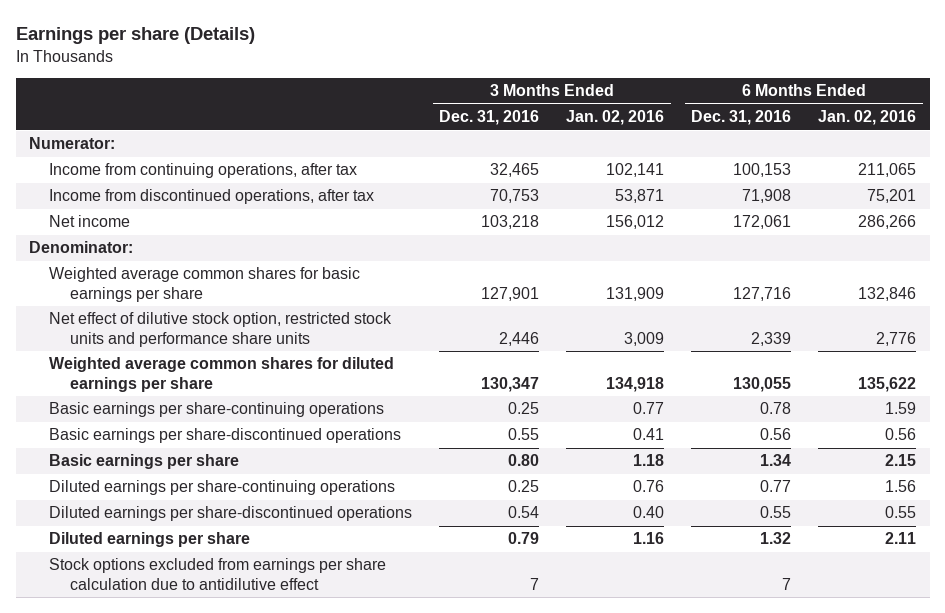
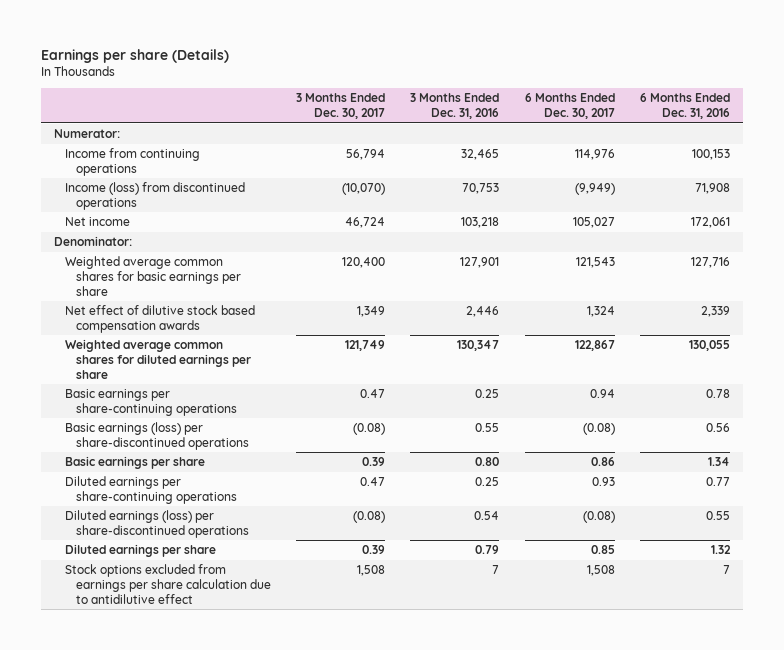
- | 3 Months Ended Dec. 31, 2016 | 3 Months Ended Jan. 02, 2016 | 6 Months Ended Dec. 31, 2016 | 6 Months Ended Jan. 02, 2016
+ | 3 Months Ended Dec. 30, 2017 | 3 Months Ended Dec. 31, 2016 | 6 Months Ended Dec. 30, 2017 | 6 Months Ended Dec. 31, 2016
- Income from continuing operations, after tax | 32,465 | 102,141 | 100,153 | 211,065
- Income from discontinued operations, after tax | 70,753 | 53,871 | 71,908 | 75,201
+ Income from continuing operations | 56,794 | 32,465 | 114,976 | 100,153
+ Income (loss) from discontinued operations | (10,070) | 70,753 | (9,949) | 71,908
- Net effect of dilutive stock option, restricted stock units and performance share units | 2,446 | 3,009 | 2,339 | 2,776
+ Net effect of dilutive stock based compensation awards | 1,349 | 2,446 | 1,324 | 2,339
- Basic earnings per share-discontinued operations | 0.55 | 0.41 | 0.56 | 0.56
+ Basic earnings (loss) per share-discontinued operations | (0.08) | 0.55 | (0.08) | 0.56
- Diluted earnings per share-discontinued operations | 0.54 | 0.40 | 0.55 | 0.55
+ Diluted earnings (loss) per share-discontinued operations | (0.08) | 0.54 | (0.08) | 0.55

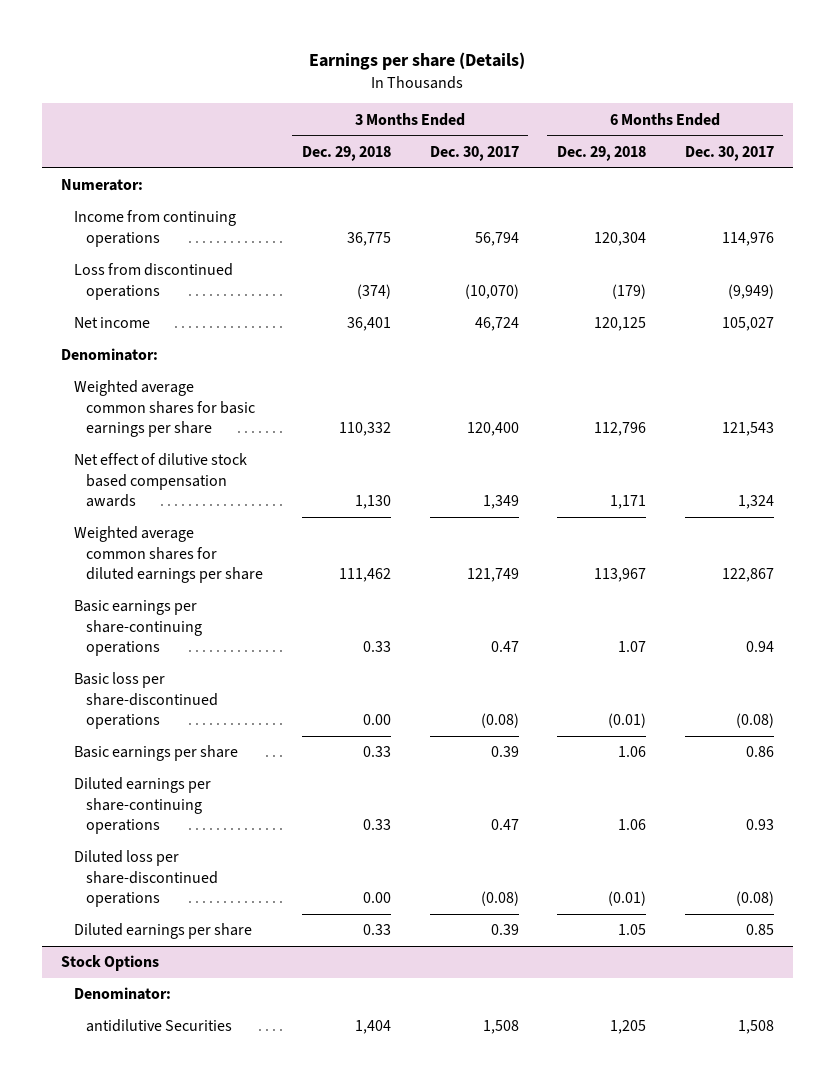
- | 3 Months Ended Dec. 30, 2017 | 3 Months Ended Dec. 31, 2016 | 6 Months Ended Dec. 30, 2017 | 6 Months Ended Dec. 31, 2016
+ | 3 Months Ended Dec. 29, 2018 | 3 Months Ended Dec. 30, 2017 | 6 Months Ended Dec. 29, 2018 | 6 Months Ended Dec. 30, 2017
- Income (loss) from discontinued operations | (10,070) | 70,753 | (9,949) | 71,908
+ Loss from discontinued operations | (374) | (10,070) | (179) | (9,949)
- Basic earnings (loss) per share-discontinued operations | (0.08) | 0.55 | (0.08) | 0.56
+ Basic loss per share-discontinued operations | 0.00 | (0.08) | (0.01) | (0.08)
- Diluted earnings (loss) per share-discontinued operations | (0.08) | 0.54 | (0.08) | 0.55
+ Diluted loss per share-discontinued operations | 0.00 | (0.08) | (0.01) | (0.08)
- Stock options excluded from earnings per share calculation due to antidilutive effect | 1,508 | 7 | 1,508 | 7
+ Stock Options
+ Denominator:
+ antidilutive Securities | 1,404 | 1,508 | 1,205 | 1,508

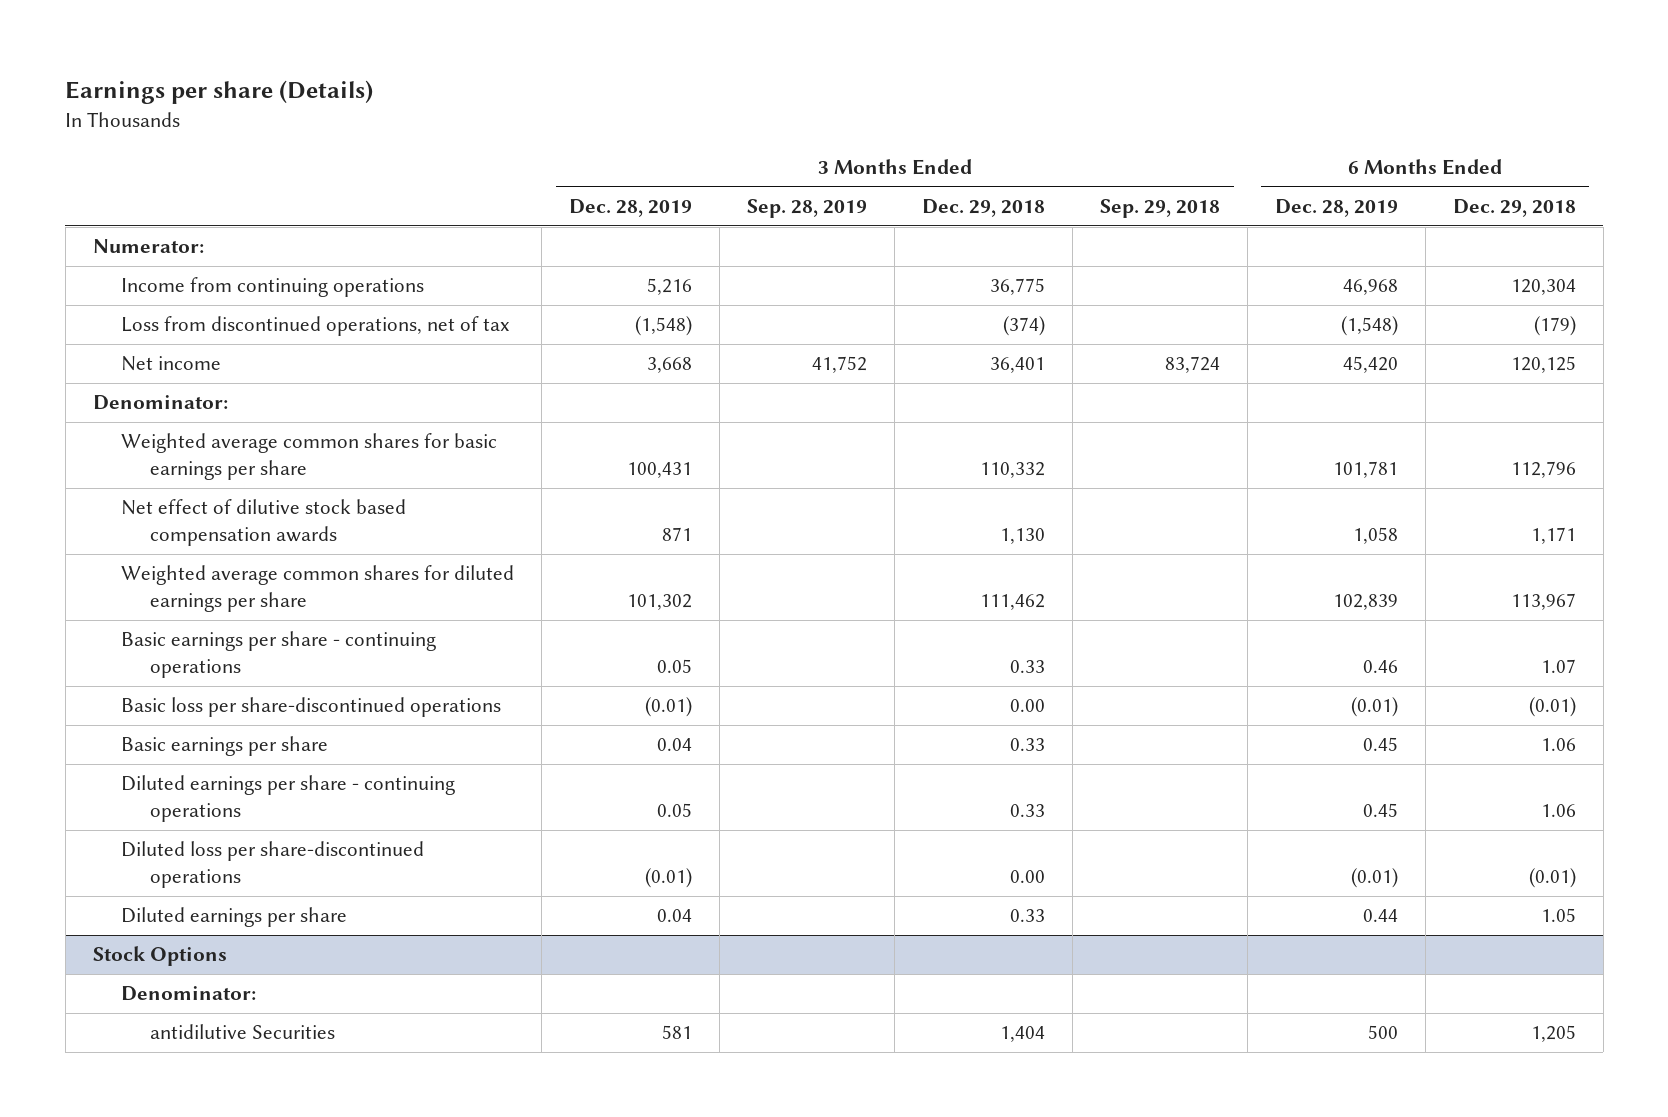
- | 3 Months Ended Dec. 29, 2018 | 3 Months Ended Dec. 30, 2017 | 6 Months Ended Dec. 29, 2018 | 6 Months Ended Dec. 30, 2017
+ | 3 Months Ended Dec. 28, 2019 | 3 Months Ended Sep. 28, 2019 | 3 Months Ended Dec. 29, 2018 | 3 Months Ended Sep. 29, 2018 | 6 Months Ended Dec. 28, 2019 | 6 Months Ended Dec. 29, 2018
- Loss from discontinued operations | (374) | (10,070) | (179) | (9,949)
+ Loss from discontinued operations, net of tax | (1,548) | | (374) | | (1,548) | (179)
- Basic earnings per share-continuing operations | 0.33 | 0.47 | 1.07 | 0.94
+ Basic earnings per share - continuing operations | 0.05 | | 0.33 | | 0.46 | 1.07
- Diluted earnings per share-continuing operations | 0.33 | 0.47 | 1.06 | 0.93
+ Diluted earnings per share - continuing operations | 0.05 | | 0.33 | | 0.45 | 1.06

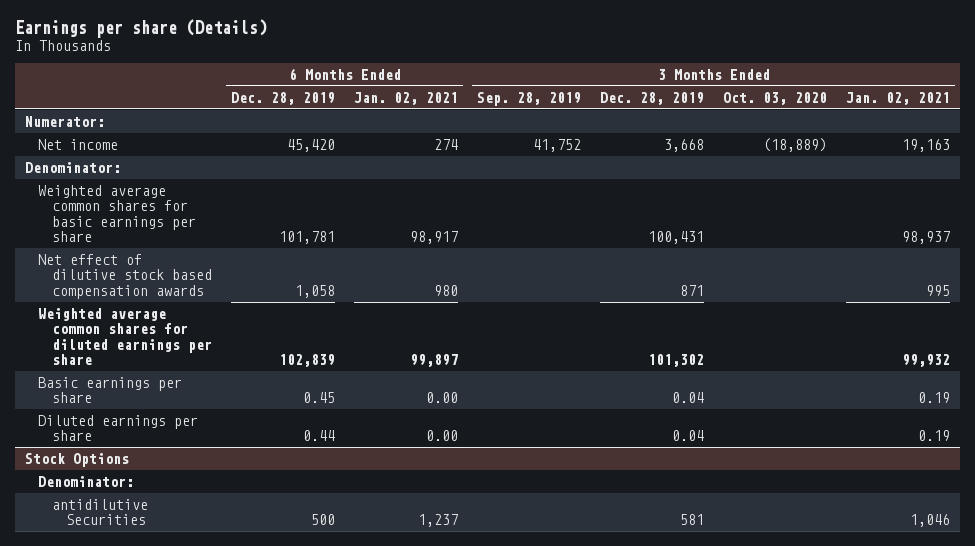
- | 3 Months Ended Dec. 28, 2019 | 3 Months Ended Sep. 28, 2019 | 3 Months Ended Dec. 29, 2018 | 3 Months Ended Sep. 29, 2018 | 6 Months Ended Dec. 28, 2019 | 6 Months Ended Dec. 29, 2018
+ | 6 Months Ended Dec. 28, 2019 | 6 Months Ended Jan. 02, 2021 | 3 Months Ended Sep. 28, 2019 | 3 Months Ended Dec. 28, 2019 | 3 Months Ended Oct. 03, 2020 | 3 Months Ended Jan. 02, 2021
- Income from continuing operations | 5,216 | | 36,775 | | 46,968 | 120,304
- Loss from discontinued operations, net of tax | (1,548) | | (374) | | (1,548) | (179)
- Basic earnings per share - continuing operations | 0.05 | | 0.33 | | 0.46 | 1.07
- Basic loss per share-discontinued operations | (0.01) | | 0.00 | | (0.01) | (0.01)
- Diluted earnings per share - continuing operations | 0.05 | | 0.33 | | 0.45 | 1.06
- Diluted loss per share-discontinued operations | (0.01) | | 0.00 | | (0.01) | (0.01)

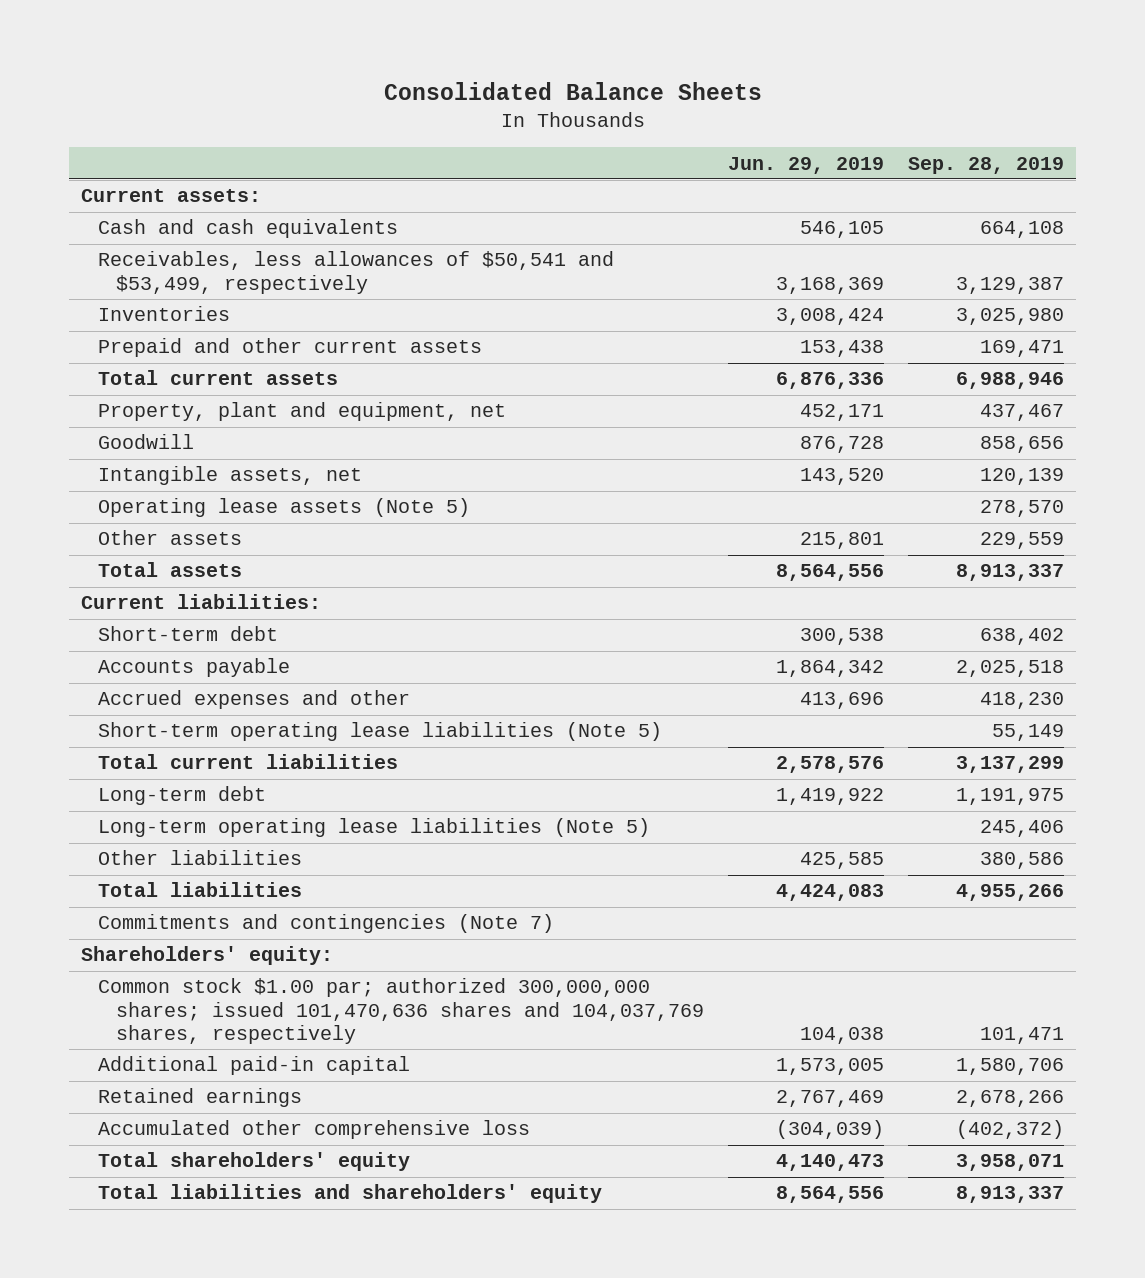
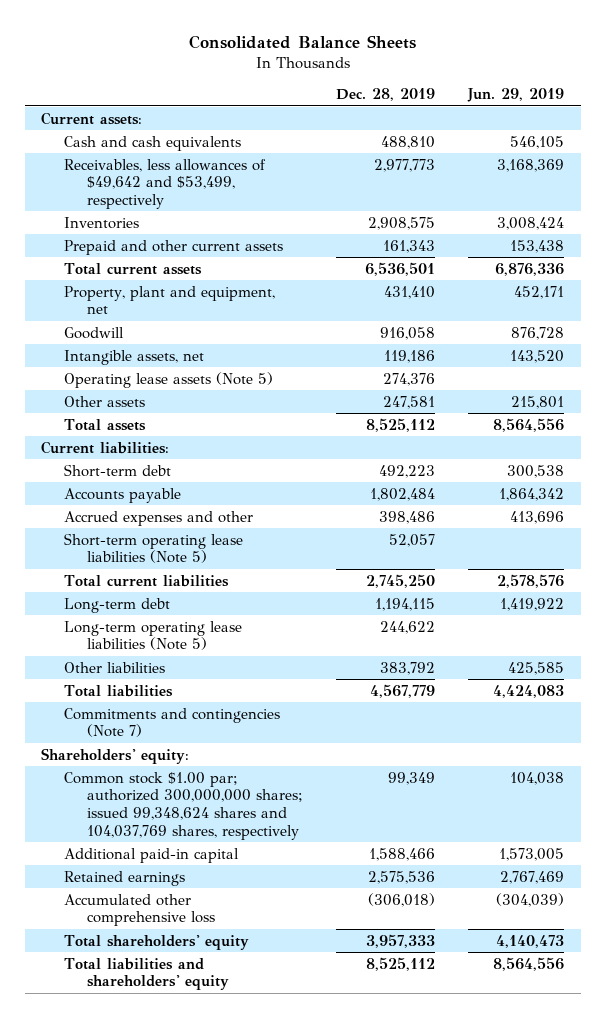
- | Jun. 29, 2019 | Sep. 28, 2019
+ | Dec. 28, 2019 | Jun. 29, 2019
- Receivables, less allowances of $50,541 and $53,499, respectively | 3,168,369 | 3,129,387
+ Receivables, less allowances of $49,642 and $53,499, respectively | 2,977,773 | 3,168,369
- Common stock $1.00 par; authorized 300,000,000 shares; issued 101,470,636 shares and 104,037,769 shares, respectively | 104,038 | 101,471
+ Common stock $1.00 par; authorized 300,000,000 shares; issued 99,348,624 shares and 104,037,769 shares, respectively | 99,349 | 104,038

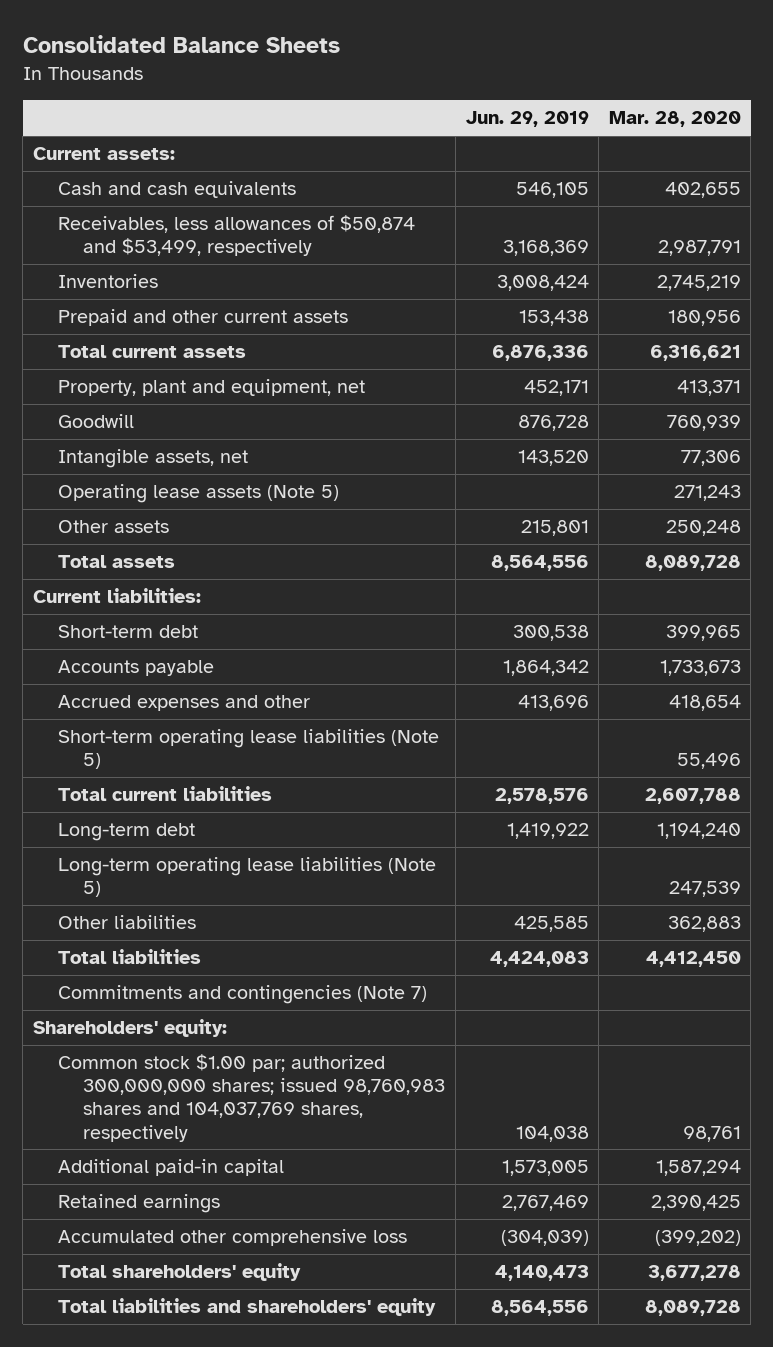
- | Dec. 28, 2019 | Jun. 29, 2019
+ | Jun. 29, 2019 | Mar. 28, 2020
- Receivables, less allowances of $49,642 and $53,499, respectively | 2,977,773 | 3,168,369
+ Receivables, less allowances of $50,874 and $53,499, respectively | 3,168,369 | 2,987,791
- Common stock $1.00 par; authorized 300,000,000 shares; issued 99,348,624 shares and 104,037,769 shares, respectively | 99,349 | 104,038
+ Common stock $1.00 par; authorized 300,000,000 shares; issued 98,760,983 shares and 104,037,769 shares, respectively | 104,038 | 98,761

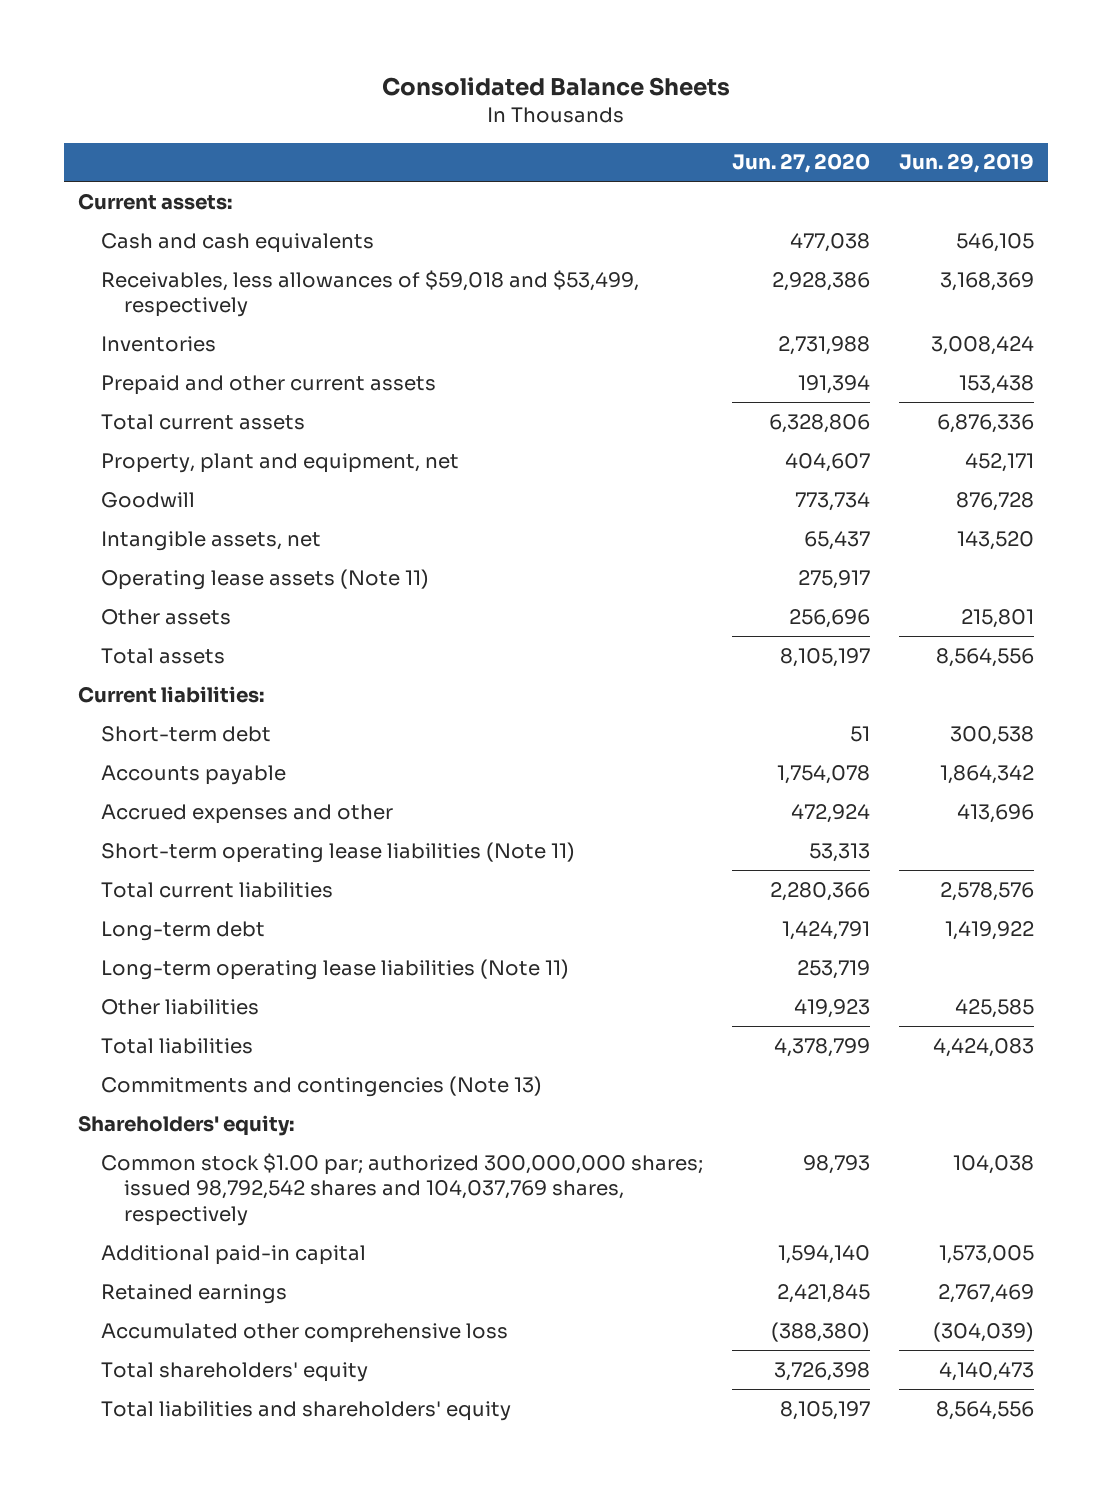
- | Jun. 29, 2019 | Mar. 28, 2020
+ | Jun. 27, 2020 | Jun. 29, 2019
- Receivables, less allowances of $50,874 and $53,499, respectively | 3,168,369 | 2,987,791
+ Receivables, less allowances of $59,018 and $53,499, respectively | 2,928,386 | 3,168,369
- Operating lease assets (Note 5) | | 271,243
+ Operating lease assets (Note 11) | 275,917 |
- Short-term operating lease liabilities (Note 5) | | 55,496
+ Short-term operating lease liabilities (Note 11) | 53,313 |
- Long-term operating lease liabilities (Note 5) | | 247,539
+ Long-term operating lease liabilities (Note 11) | 253,719 |
- Commitments and contingencies (Note 7)
+ Commitments and contingencies (Note 13)
- Common stock $1.00 par; authorized 300,000,000 shares; issued 98,760,983 shares and 104,037,769 shares, respectively | 104,038 | 98,761
+ Common stock $1.00 par; authorized 300,000,000 shares; issued 98,792,542 shares and 104,037,769 shares, respectively | 98,793 | 104,038

